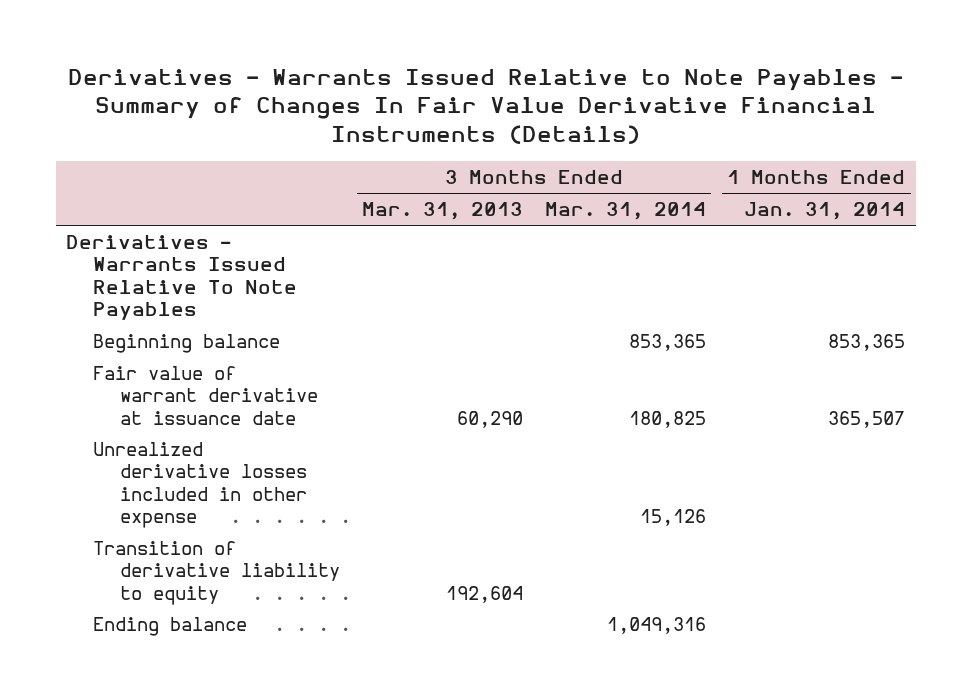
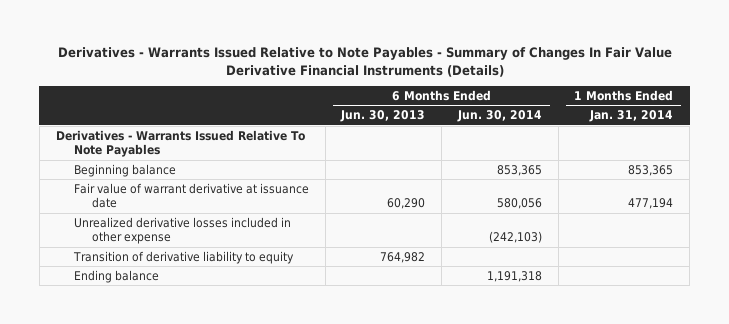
- | 3 Months Ended Mar. 31, 2013 | 3 Months Ended Mar. 31, 2014 | 1 Months Ended Jan. 31, 2014
+ | 6 Months Ended Jun. 30, 2013 | 6 Months Ended Jun. 30, 2014 | 1 Months Ended Jan. 31, 2014
- Fair value of warrant derivative at issuance date | 60,290 | 180,825 | 365,507
+ Fair value of warrant derivative at issuance date | 60,290 | 580,056 | 477,194

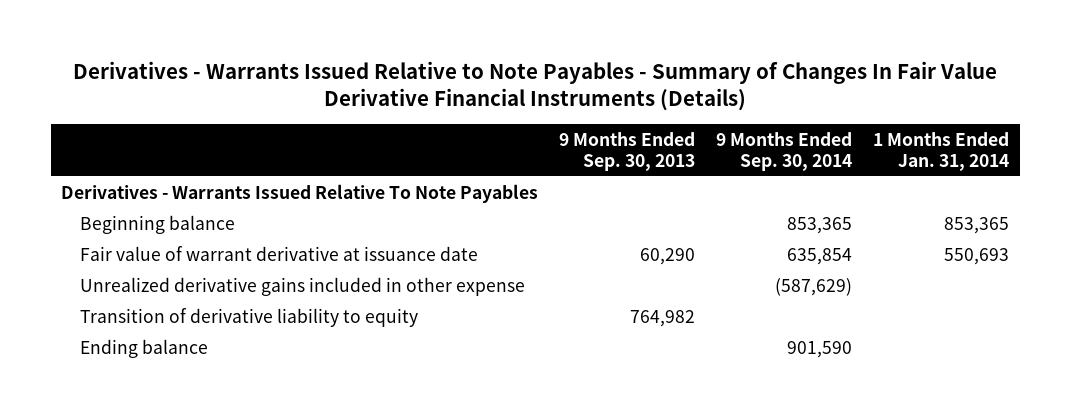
- | 6 Months Ended Jun. 30, 2013 | 6 Months Ended Jun. 30, 2014 | 1 Months Ended Jan. 31, 2014
+ | 9 Months Ended Sep. 30, 2013 | 9 Months Ended Sep. 30, 2014 | 1 Months Ended Jan. 31, 2014
- Fair value of warrant derivative at issuance date | 60,290 | 580,056 | 477,194
- Unrealized derivative losses included in other expense | | (242,103) |
+ Fair value of warrant derivative at issuance date | 60,290 | 635,854 | 550,693
+ Unrealized derivative gains included in other expense | | (587,629) |

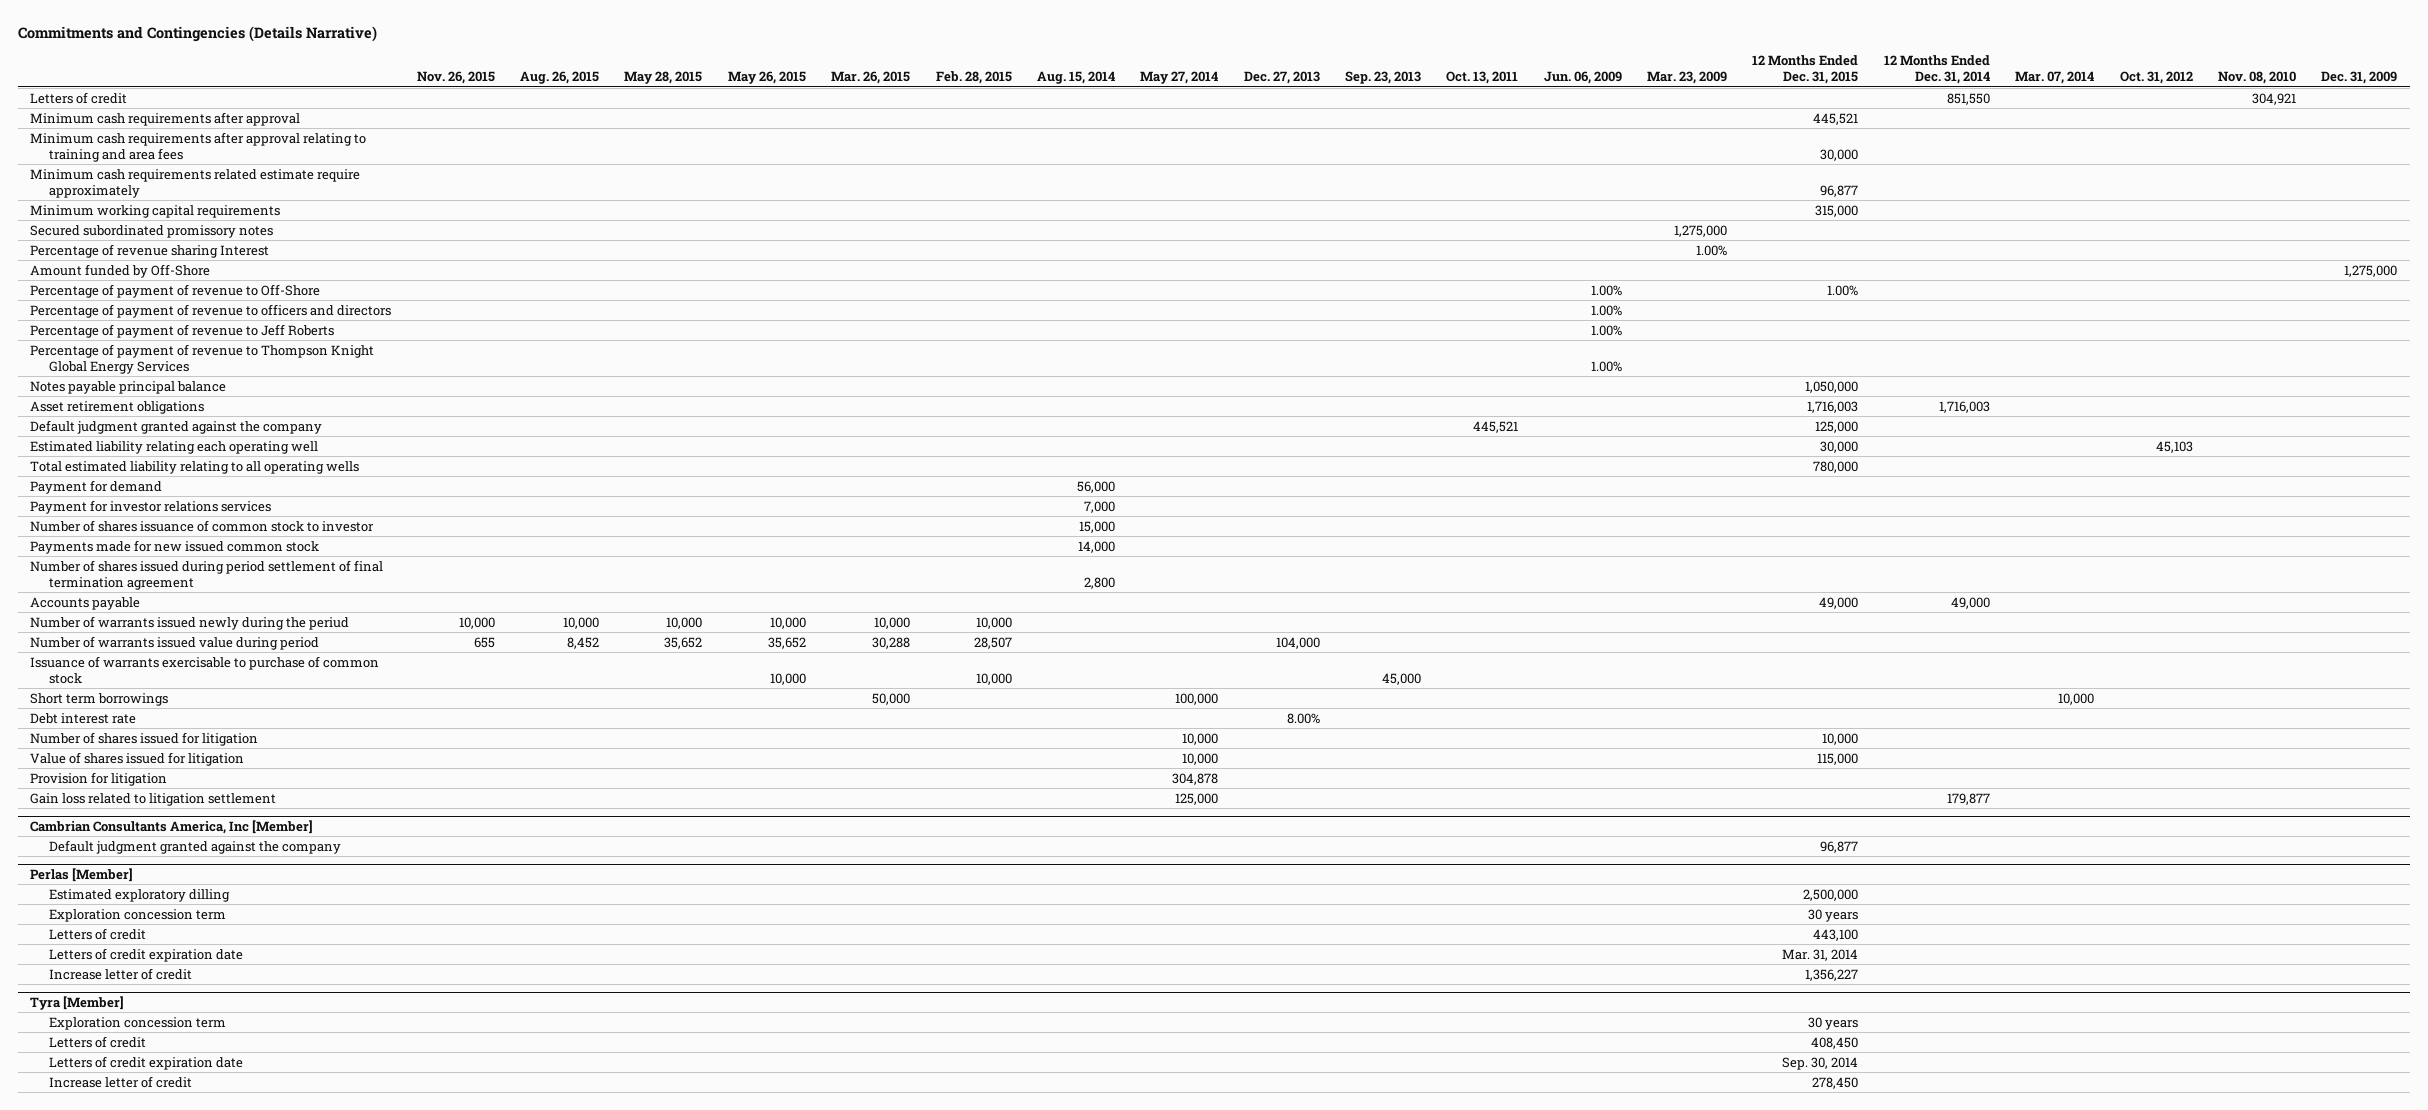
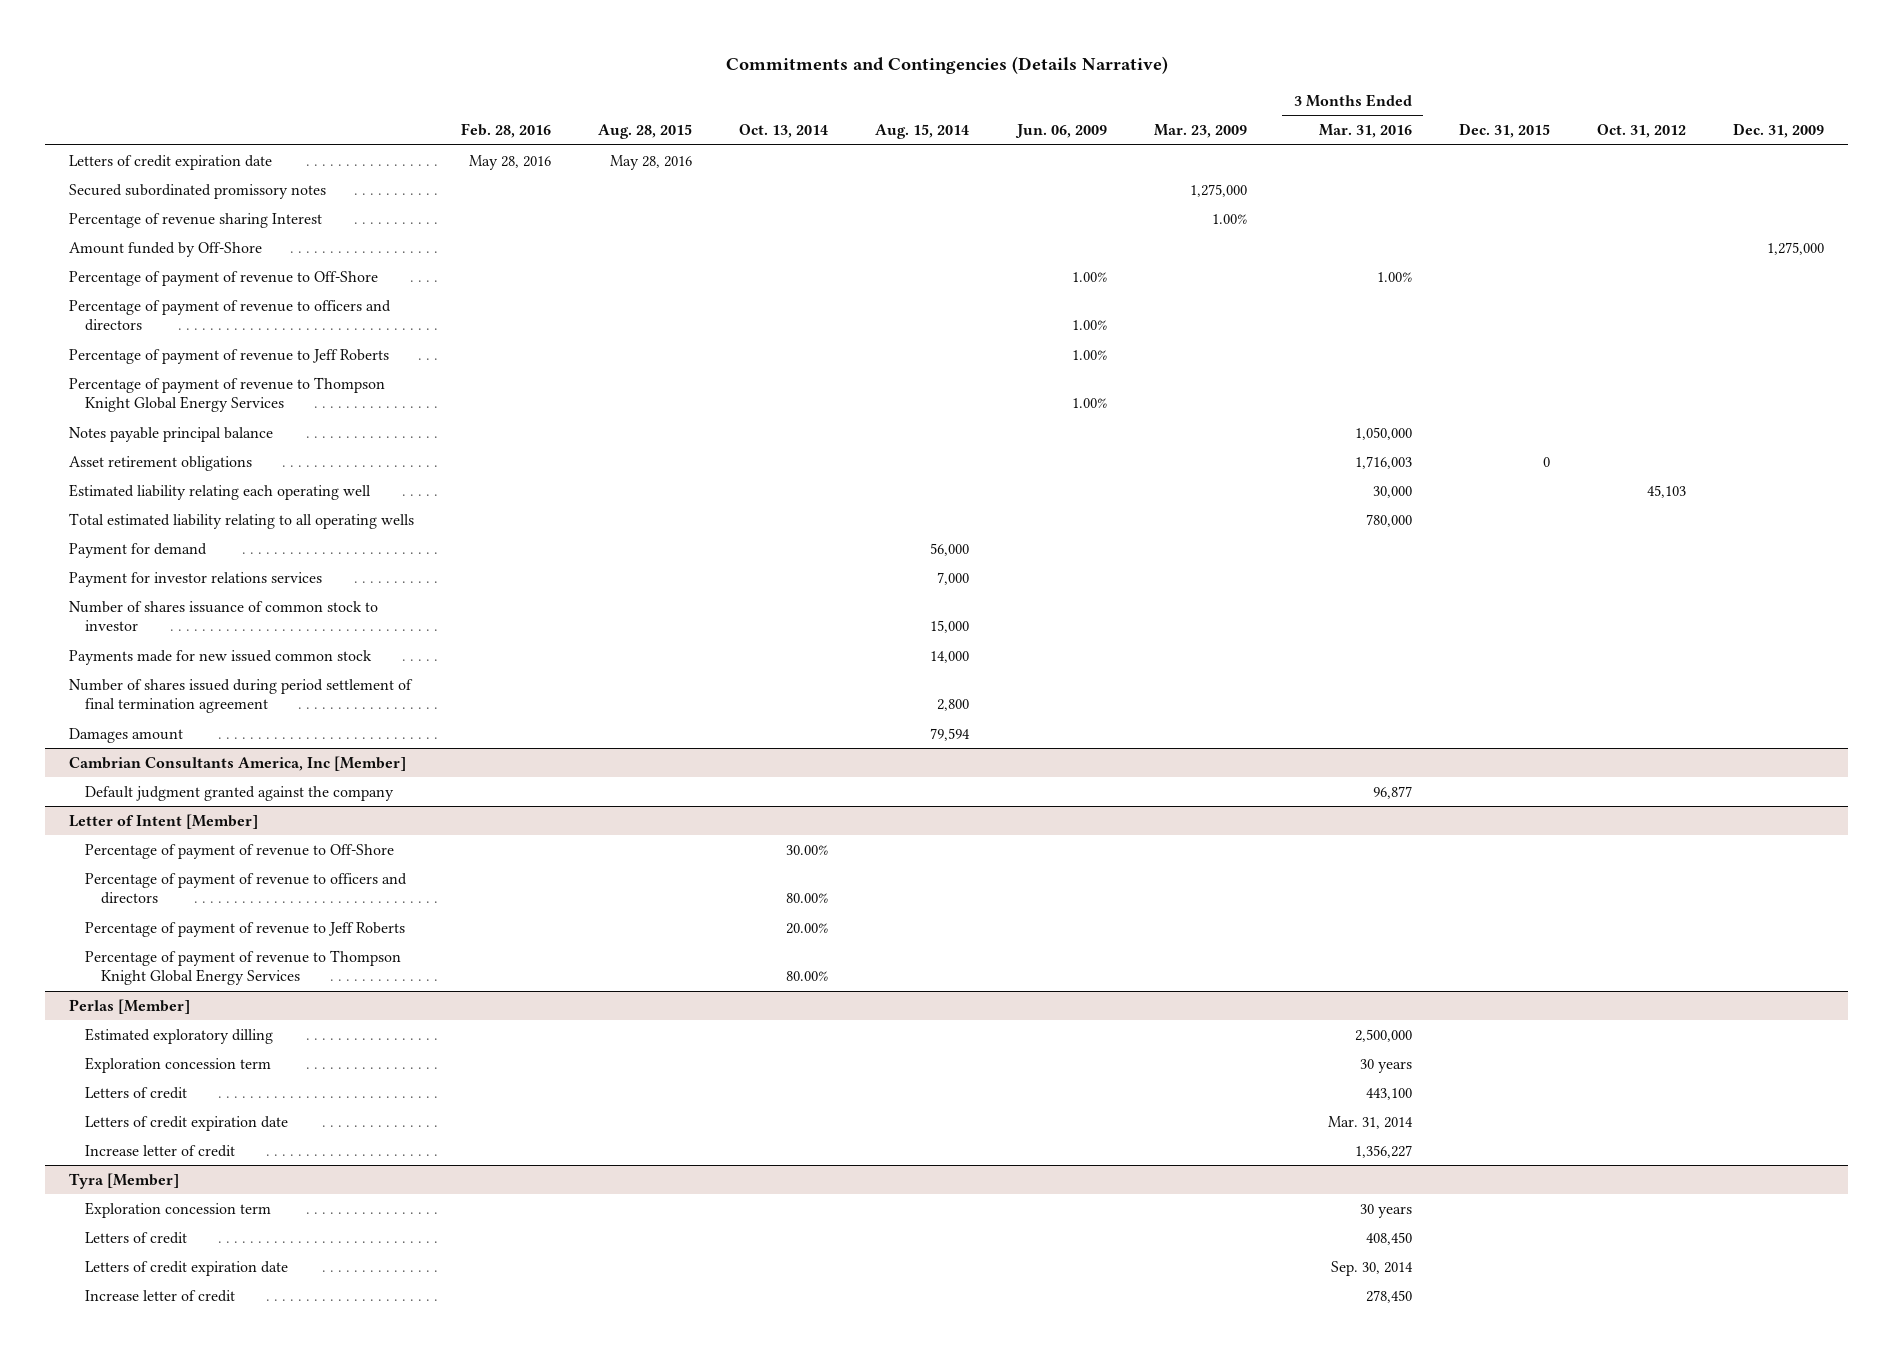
- | Nov. 26, 2015 | Aug. 26, 2015 | May 28, 2015 | May 26, 2015 | Mar. 26, 2015 | Feb. 28, 2015 | Aug. 15, 2014 | May 27, 2014 | Dec. 27, 2013 | Sep. 23, 2013 | Oct. 13, 2011 | Jun. 06, 2009 | Mar. 23, 2009 | 12 Months Ended Dec. 31, 2015 | 12 Months Ended Dec. 31, 2014 | Mar. 07, 2014 | Oct. 31, 2012 | Nov. 08, 2010 | Dec. 31, 2009
+ | Feb. 28, 2016 | Aug. 28, 2015 | Oct. 13, 2014 | Aug. 15, 2014 | Jun. 06, 2009 | Mar. 23, 2009 | 3 Months Ended Mar. 31, 2016 | Dec. 31, 2015 | Oct. 31, 2012 | Dec. 31, 2009
- Letters of credit | | | | | | | | | | | | | | | 851,550 | | | 304,921 |
- Minimum cash requirements after approval | | | | | | | | | | | | | | 445,521 | | | | |
- Minimum cash requirements after approval relating to training and area fees | | | | | | | | | | | | | | 30,000 | | | | |
- Minimum cash requirements related estimate require approximately | | | | | | | | | | | | | | 96,877 | | | | |
- Minimum working capital requirements | | | | | | | | | | | | | | 315,000 | | | | |
+ Letters of credit expiration date | May 28, 2016 | May 28, 2016 | | | | | | | |
- Default judgment granted against the company | | | | | | | | | | | 445,521 | | | 125,000 | | | | |
- Accounts payable | | | | | | | | | | | | | | 49,000 | 49,000 | | | |
- Number of warrants issued newly during the periud | 10,000 | 10,000 | 10,000 | 10,000 | 10,000 | 10,000 | | | | | | | | | | | | |
- Number of warrants issued value during period | 655 | 8,452 | 35,652 | 35,652 | 30,288 | 28,507 | | | 104,000 | | | | | | | | | |
- Issuance of warrants exercisable to purchase of common stock | | | | 10,000 | | 10,000 | | | | 45,000 | | | | | | | | |
- Short term borrowings | | | | | 50,000 | | | 100,000 | | | | | | | | 10,000 | | |
- Debt interest rate | | | | | | | | | 8.00% | | | | | | | | | |
- Number of shares issued for litigation | | | | | | | | 10,000 | | | | | | 10,000 | | | | |
- Value of shares issued for litigation | | | | | | | | 10,000 | | | | | | 115,000 | | | | |
- Provision for litigation | | | | | | | | 304,878 | | | | | | | | | | |
- Gain loss related to litigation settlement | | | | | | | | 125,000 | | | | | | | 179,877 | | | |
+ Damages amount | | | | 79,594 | | | | | |
+ Letter of Intent [Member]
+ Percentage of payment of revenue to Off-Shore | | | 30.00% | | | | | | |
+ Percentage of payment of revenue to officers and directors | | | 80.00% | | | | | | |
+ Percentage of payment of revenue to Jeff Roberts | | | 20.00% | | | | | | |
+ Percentage of payment of revenue to Thompson Knight Global Energy Services | | | 80.00% | | | | | | |

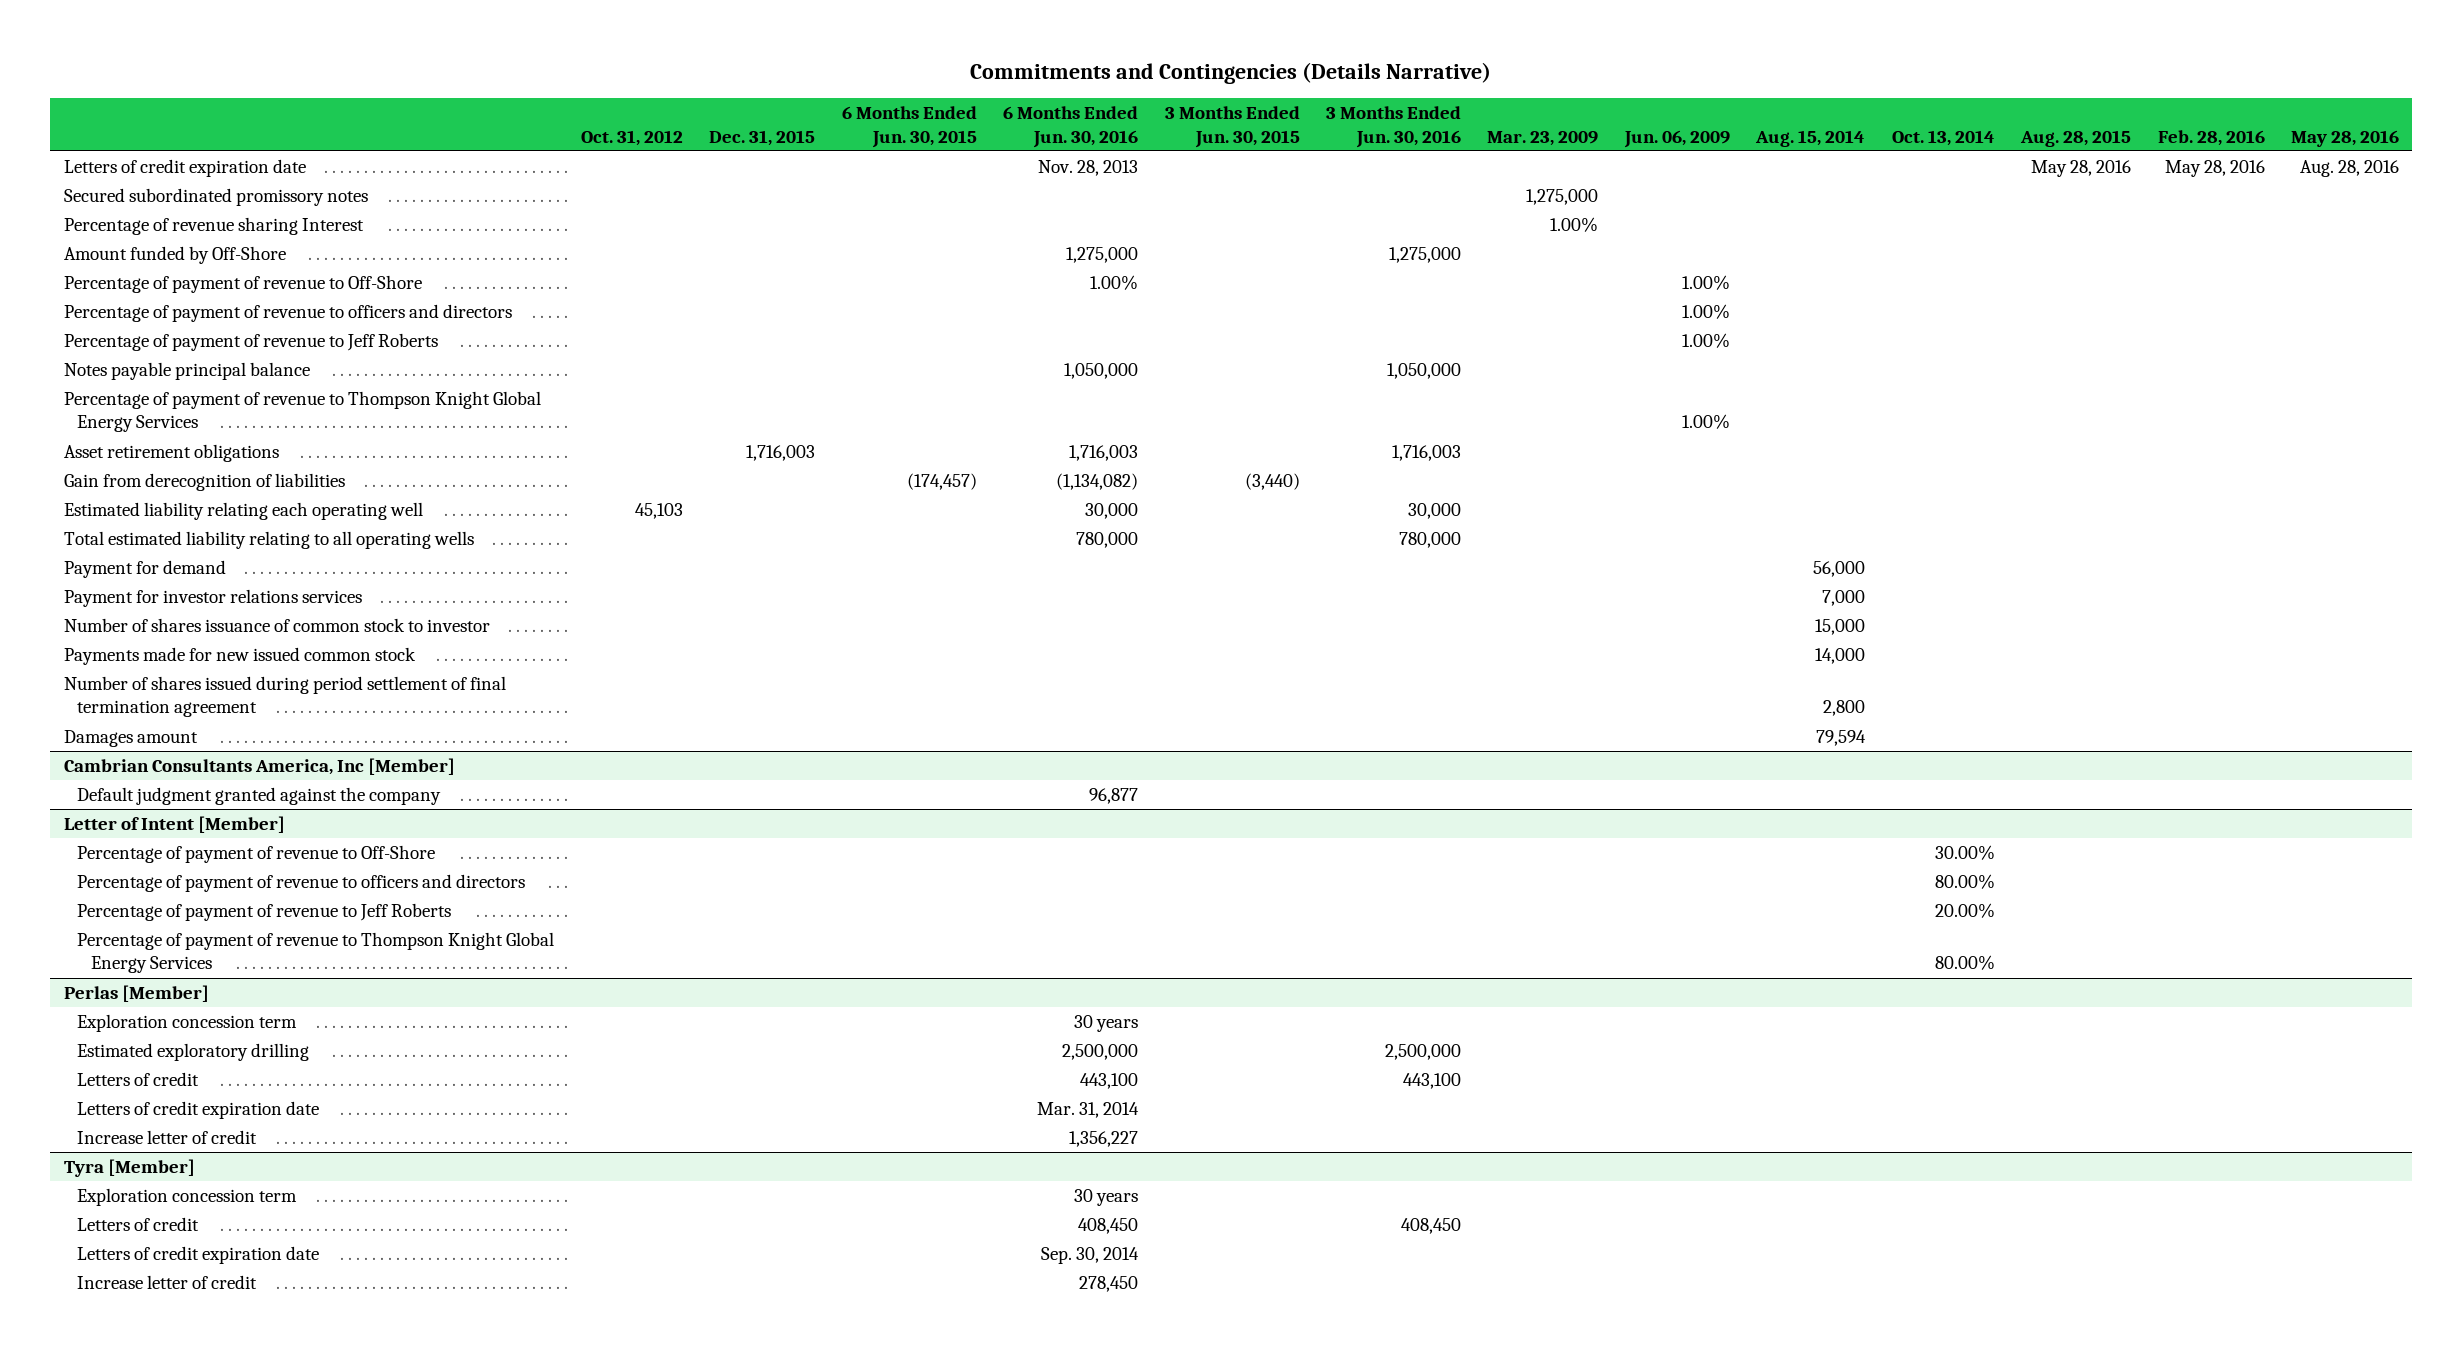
- | Feb. 28, 2016 | Aug. 28, 2015 | Oct. 13, 2014 | Aug. 15, 2014 | Jun. 06, 2009 | Mar. 23, 2009 | 3 Months Ended Mar. 31, 2016 | Dec. 31, 2015 | Oct. 31, 2012 | Dec. 31, 2009
+ | Oct. 31, 2012 | Dec. 31, 2015 | 6 Months Ended Jun. 30, 2015 | 6 Months Ended Jun. 30, 2016 | 3 Months Ended Jun. 30, 2015 | 3 Months Ended Jun. 30, 2016 | Mar. 23, 2009 | Jun. 06, 2009 | Aug. 15, 2014 | Oct. 13, 2014 | Aug. 28, 2015 | Feb. 28, 2016 | May 28, 2016
- Asset retirement obligations | | | | | | | 1,716,003 | 0 | |
moved down: Percentage of payment of revenue to Thompson Knight Global Energy Services | | | | | | | | 1.00% | | | | |
+ Asset retirement obligations | | 1,716,003 | | 1,716,003 | | 1,716,003 | | | | | | |
+ Gain from derecognition of liabilities | | | (174,457) | (1,134,082) | (3,440) | | | | | | | |
@ Perlas [Member]
- Estimated exploratory dilling | | | | | | | 2,500,000 | | |
+ Estimated exploratory drilling | | | | 2,500,000 | | 2,500,000 | | | | | | |

